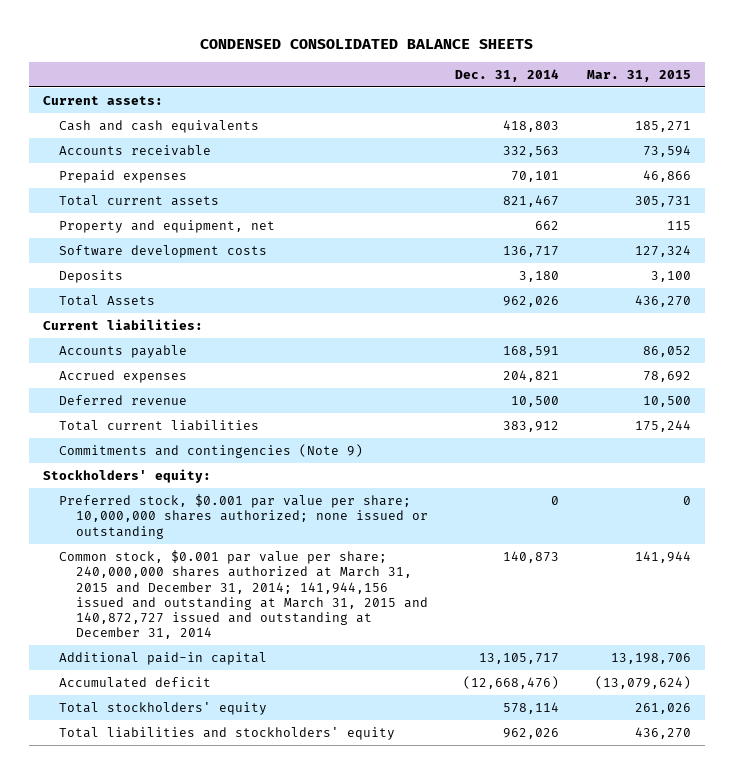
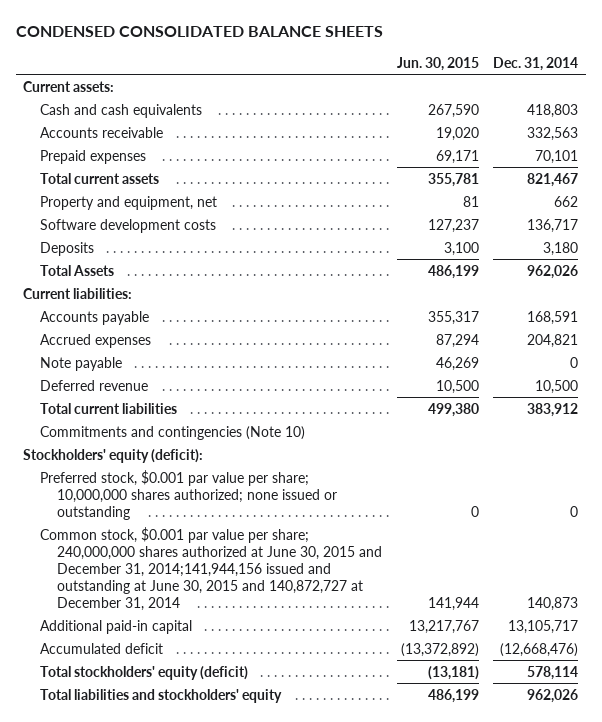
- | Dec. 31, 2014 | Mar. 31, 2015
+ | Jun. 30, 2015 | Dec. 31, 2014
+ Note payable | 46,269 | 0
- Commitments and contingencies (Note 9)
- Stockholders' equity:
+ Commitments and contingencies (Note 10)
+ Stockholders' equity (deficit):
- Common stock, $0.001 par value per share; 240,000,000 shares authorized at March 31, 2015 and December 31, 2014; 141,944,156 issued and outstanding at March 31, 2015 and 140,872,727 issued and outstanding at December 31, 2014 | 140,873 | 141,944
+ Common stock, $0.001 par value per share; 240,000,000 shares authorized at June 30, 2015 and December 31, 2014;141,944,156 issued and outstanding at June 30, 2015 and 140,872,727 at December 31, 2014 | 141,944 | 140,873
- Total stockholders' equity | 578,114 | 261,026
+ Total stockholders' equity (deficit) | (13,181) | 578,114

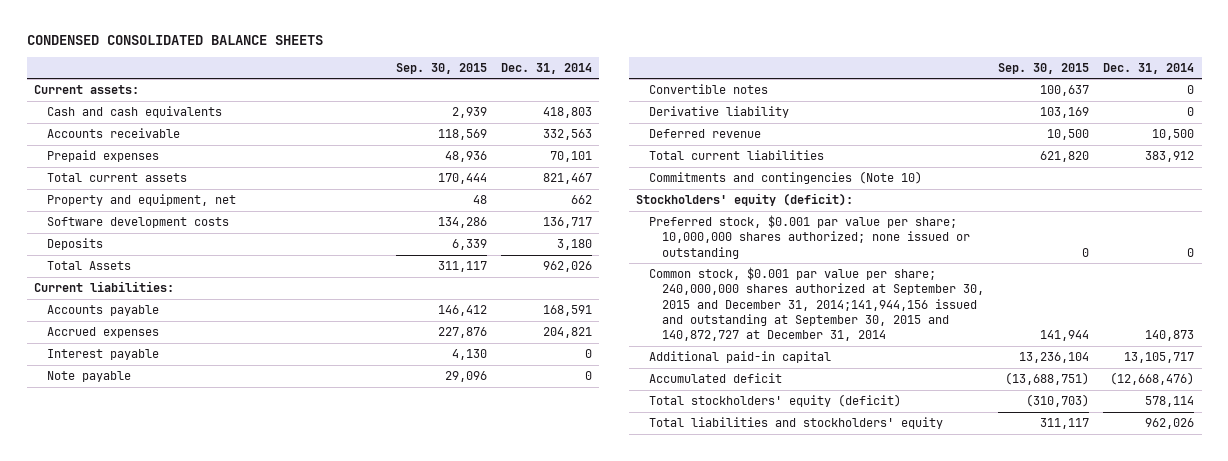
- | Jun. 30, 2015 | Dec. 31, 2014
+ | Sep. 30, 2015 | Dec. 31, 2014
+ Interest payable | 4,130 | 0
+ Convertible notes | 100,637 | 0
+ Derivative liability | 103,169 | 0
- Common stock, $0.001 par value per share; 240,000,000 shares authorized at June 30, 2015 and December 31, 2014;141,944,156 issued and outstanding at June 30, 2015 and 140,872,727 at December 31, 2014 | 141,944 | 140,873
+ Common stock, $0.001 par value per share; 240,000,000 shares authorized at September 30, 2015 and December 31, 2014;141,944,156 issued and outstanding at September 30, 2015 and 140,872,727 at December 31, 2014 | 141,944 | 140,873

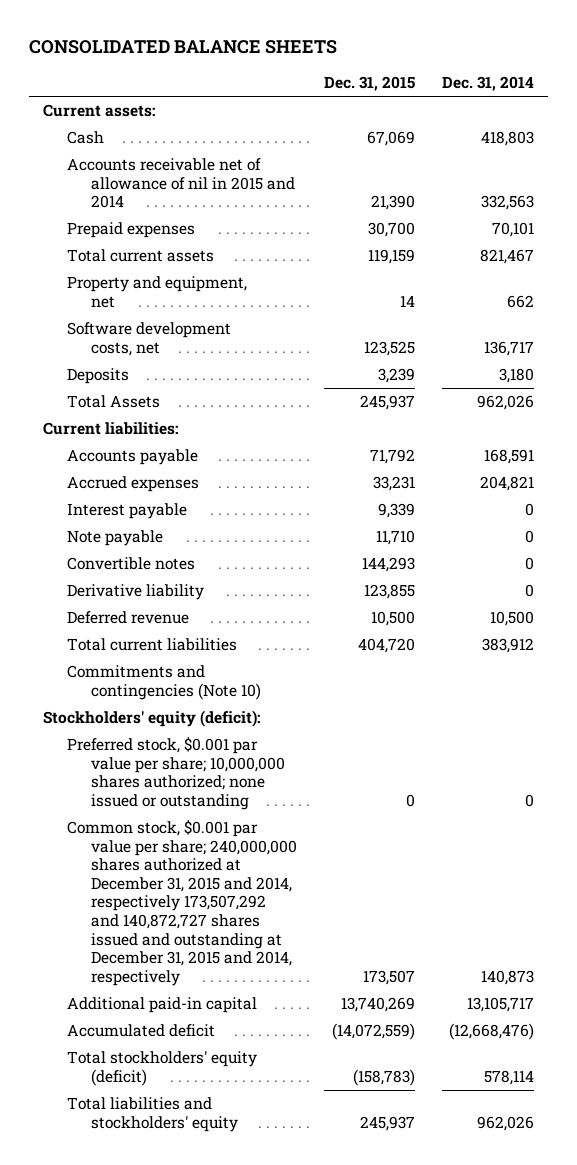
- CONDENSED CONSOLIDATED BALANCE SHEETS
+ CONSOLIDATED BALANCE SHEETS
- | Sep. 30, 2015 | Dec. 31, 2014
+ | Dec. 31, 2015 | Dec. 31, 2014
- Cash and cash equivalents | 2,939 | 418,803
- Accounts receivable | 118,569 | 332,563
+ Cash | 67,069 | 418,803
+ Accounts receivable net of allowance of nil in 2015 and 2014 | 21,390 | 332,563
- Software development costs | 134,286 | 136,717
+ Software development costs, net | 123,525 | 136,717
- Common stock, $0.001 par value per share; 240,000,000 shares authorized at September 30, 2015 and December 31, 2014;141,944,156 issued and outstanding at September 30, 2015 and 140,872,727 at December 31, 2014 | 141,944 | 140,873
+ Common stock, $0.001 par value per share; 240,000,000 shares authorized at December 31, 2015 and 2014, respectively 173,507,292 and 140,872,727 shares issued and outstanding at December 31, 2015 and 2014, respectively | 173,507 | 140,873

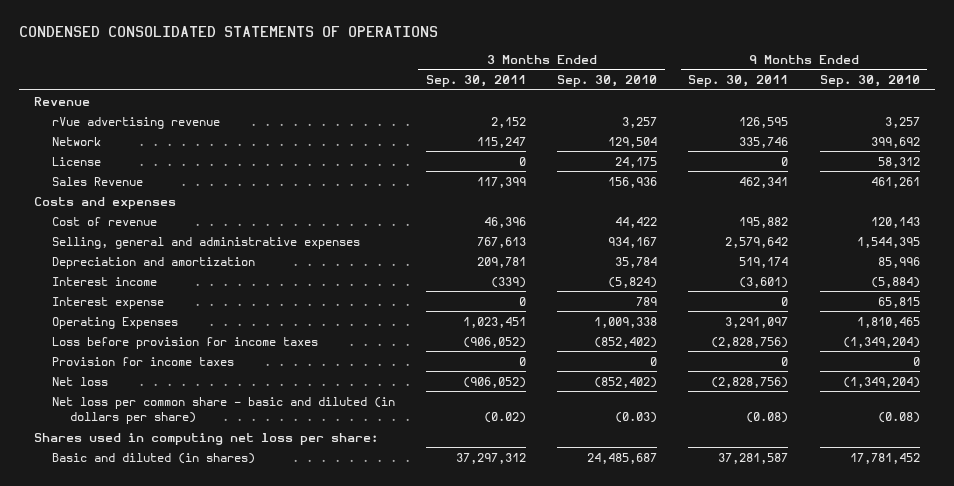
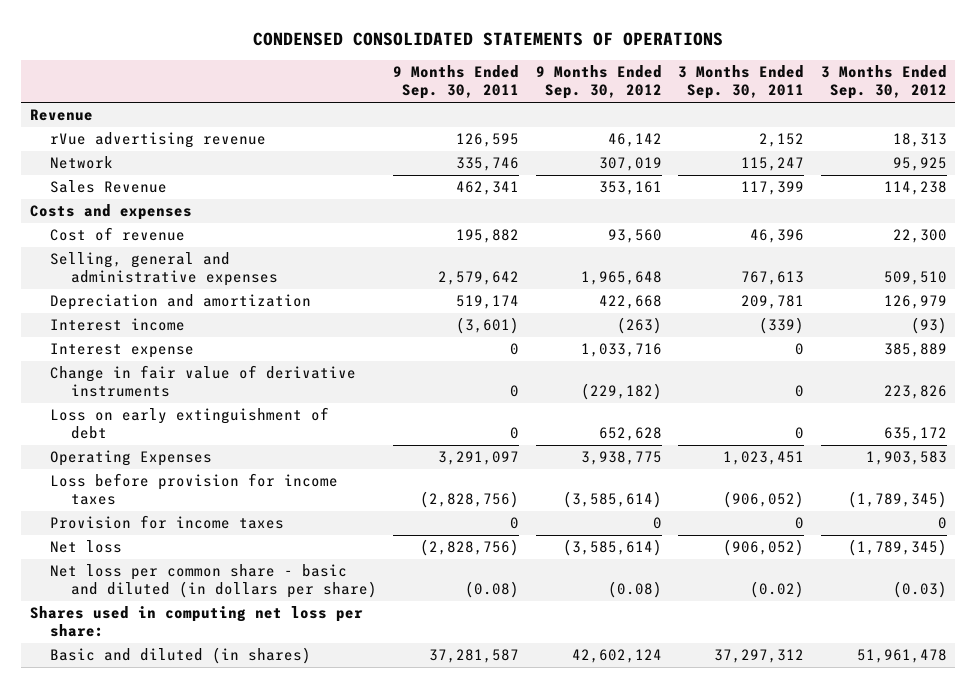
- | 3 Months Ended Sep. 30, 2011 | 3 Months Ended Sep. 30, 2010 | 9 Months Ended Sep. 30, 2011 | 9 Months Ended Sep. 30, 2010
+ | 9 Months Ended Sep. 30, 2011 | 9 Months Ended Sep. 30, 2012 | 3 Months Ended Sep. 30, 2011 | 3 Months Ended Sep. 30, 2012
- License | 0 | 24,175 | 0 | 58,312
+ Change in fair value of derivative instruments | 0 | (229,182) | 0 | 223,826
+ Loss on early extinguishment of debt | 0 | 652,628 | 0 | 635,172

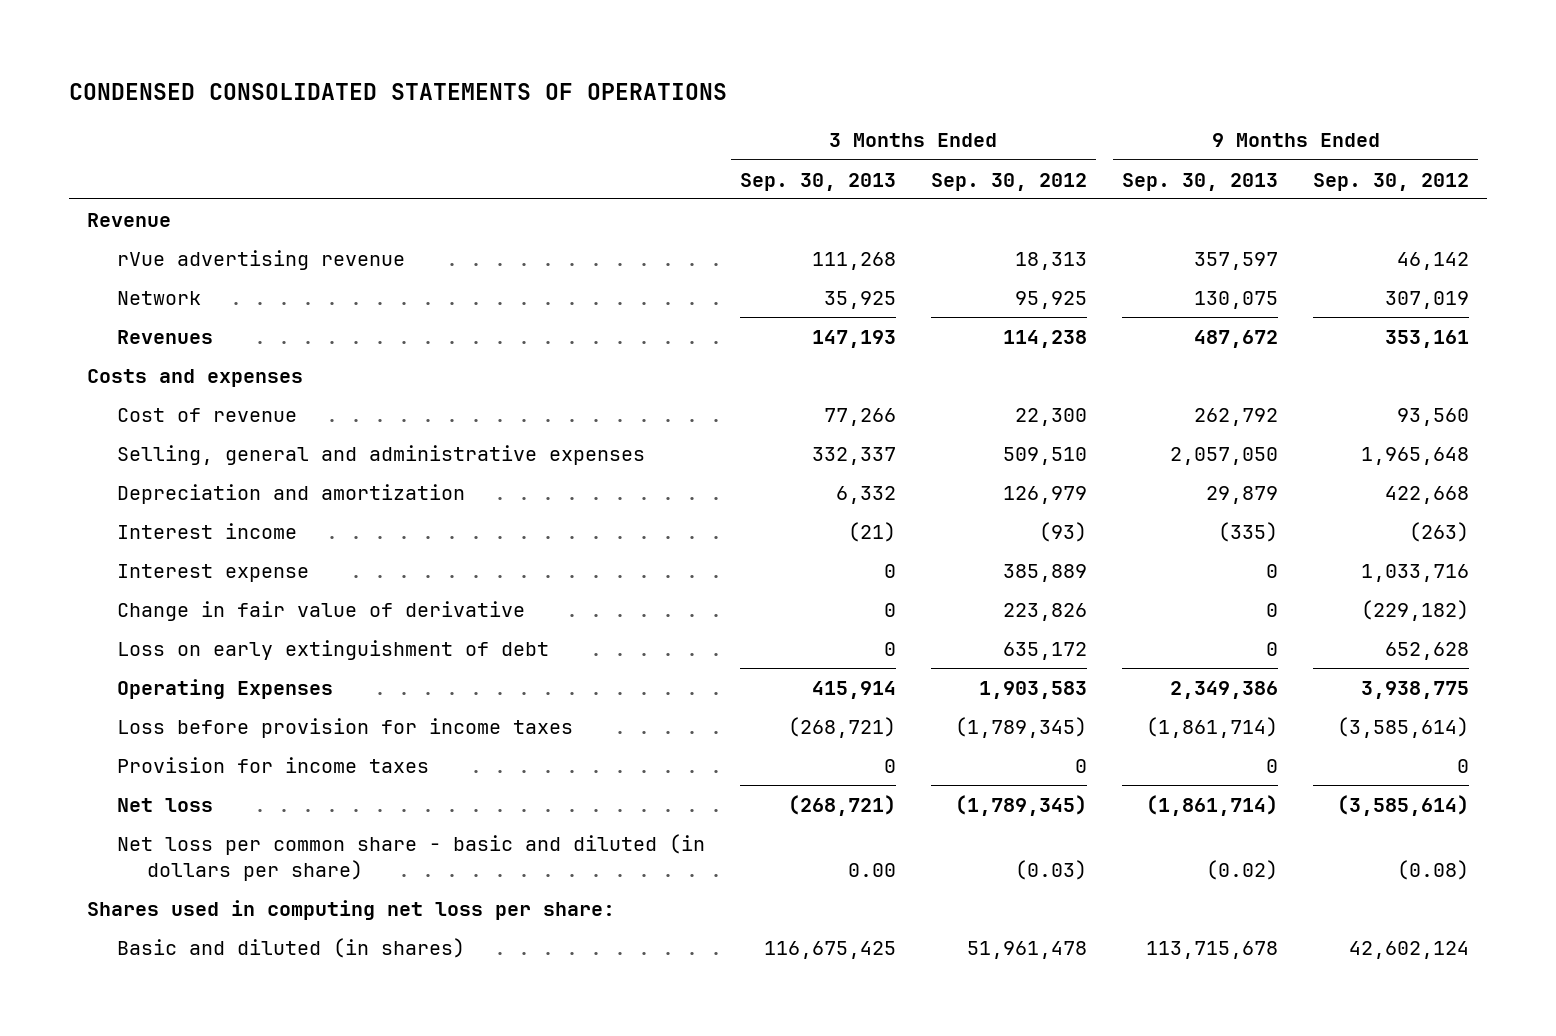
- | 9 Months Ended Sep. 30, 2011 | 9 Months Ended Sep. 30, 2012 | 3 Months Ended Sep. 30, 2011 | 3 Months Ended Sep. 30, 2012
+ | 3 Months Ended Sep. 30, 2013 | 3 Months Ended Sep. 30, 2012 | 9 Months Ended Sep. 30, 2013 | 9 Months Ended Sep. 30, 2012
- Sales Revenue | 462,341 | 353,161 | 117,399 | 114,238
+ Revenues | 147,193 | 114,238 | 487,672 | 353,161
- Change in fair value of derivative instruments | 0 | (229,182) | 0 | 223,826
+ Change in fair value of derivative | 0 | 223,826 | 0 | (229,182)

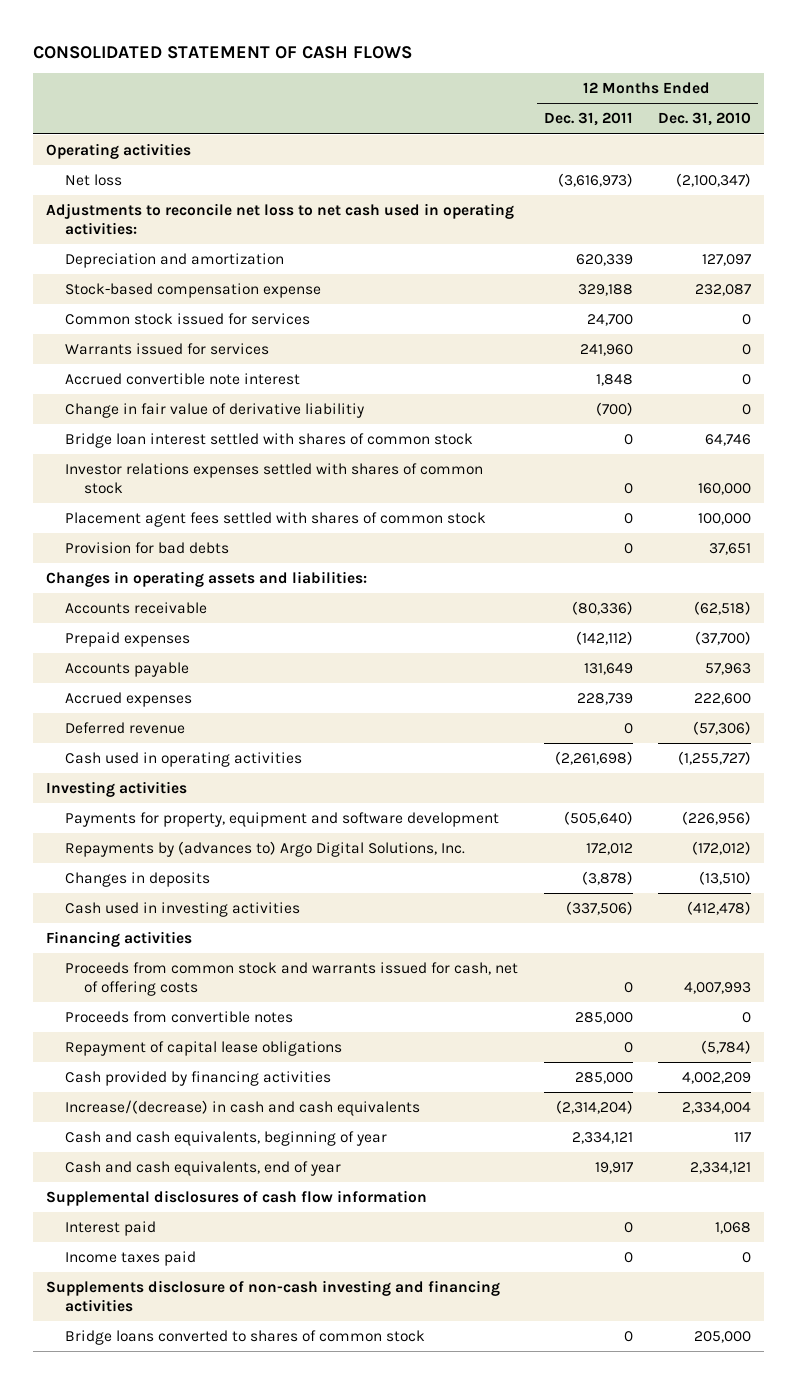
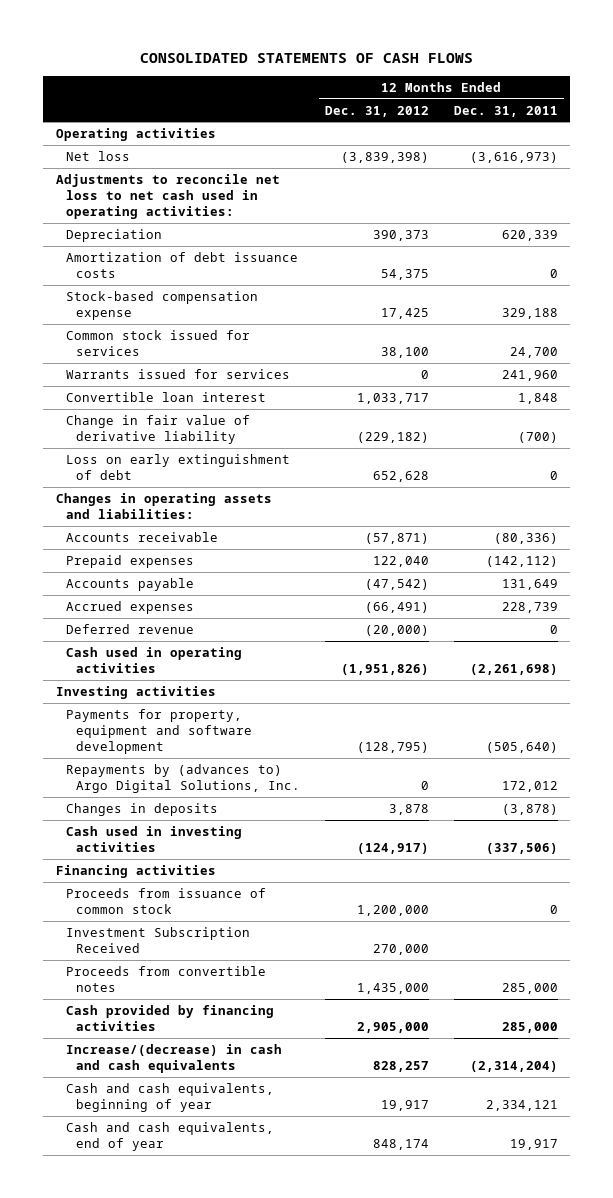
- CONSOLIDATED STATEMENT OF CASH FLOWS
+ CONSOLIDATED STATEMENTS OF CASH FLOWS
- | 12 Months Ended Dec. 31, 2011 | 12 Months Ended Dec. 31, 2010
+ | 12 Months Ended Dec. 31, 2012 | 12 Months Ended Dec. 31, 2011
- Depreciation and amortization | 620,339 | 127,097
+ Depreciation | 390,373 | 620,339
+ Amortization of debt issuance costs | 54,375 | 0
- Accrued convertible note interest | 1,848 | 0
- Change in fair value of derivative liabilitiy | (700) | 0
- Bridge loan interest settled with shares of common stock | 0 | 64,746
- Investor relations expenses settled with shares of common stock | 0 | 160,000
- Placement agent fees settled with shares of common stock | 0 | 100,000
- Provision for bad debts | 0 | 37,651
+ Convertible loan interest | 1,033,717 | 1,848
+ Change in fair value of derivative liability | (229,182) | (700)
+ Loss on early extinguishment of debt | 652,628 | 0
- Proceeds from common stock and warrants issued for cash, net of offering costs | 0 | 4,007,993
+ Proceeds from issuance of common stock | 1,200,000 | 0
+ Investment Subscription Received | 270,000 |
- Repayment of capital lease obligations | 0 | (5,784)
- Supplemental disclosures of cash flow information
- Interest paid | 0 | 1,068
- Income taxes paid | 0 | 0
- Supplements disclosure of non-cash investing and financing activities
- Bridge loans converted to shares of common stock | 0 | 205,000

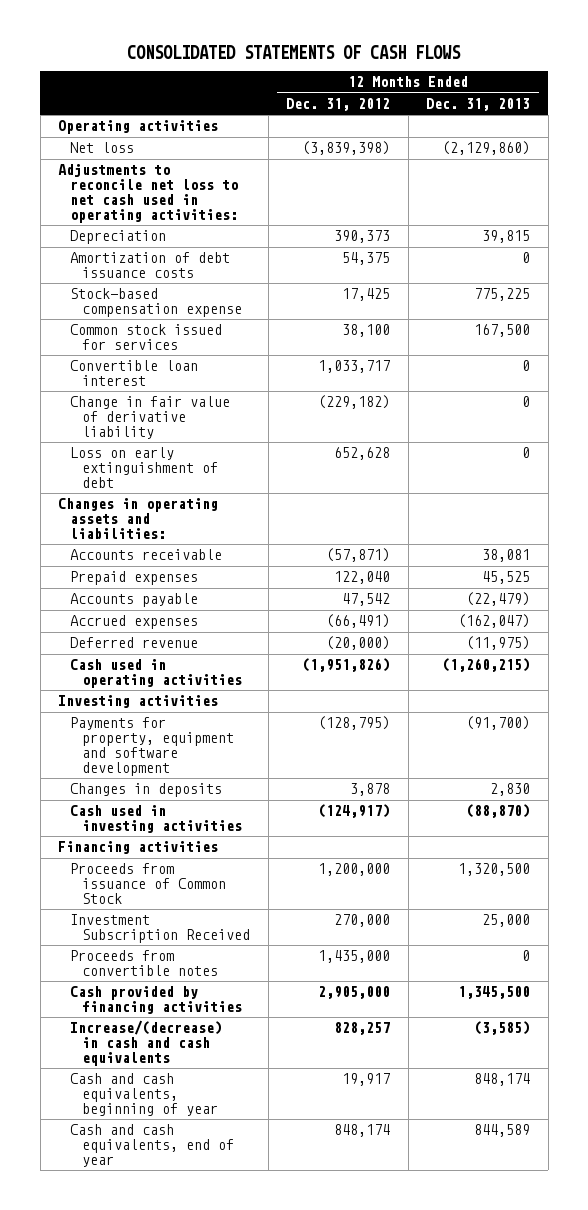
- | 12 Months Ended Dec. 31, 2012 | 12 Months Ended Dec. 31, 2011
+ | 12 Months Ended Dec. 31, 2012 | 12 Months Ended Dec. 31, 2013
- Warrants issued for services | 0 | 241,960
- Accounts payable | (47,542) | 131,649
+ Accounts payable | 47,542 | (22,479)
- Repayments by (advances to) Argo Digital Solutions, Inc. | 0 | 172,012
- Proceeds from issuance of common stock | 1,200,000 | 0
+ Proceeds from issuance of Common Stock | 1,200,000 | 1,320,500

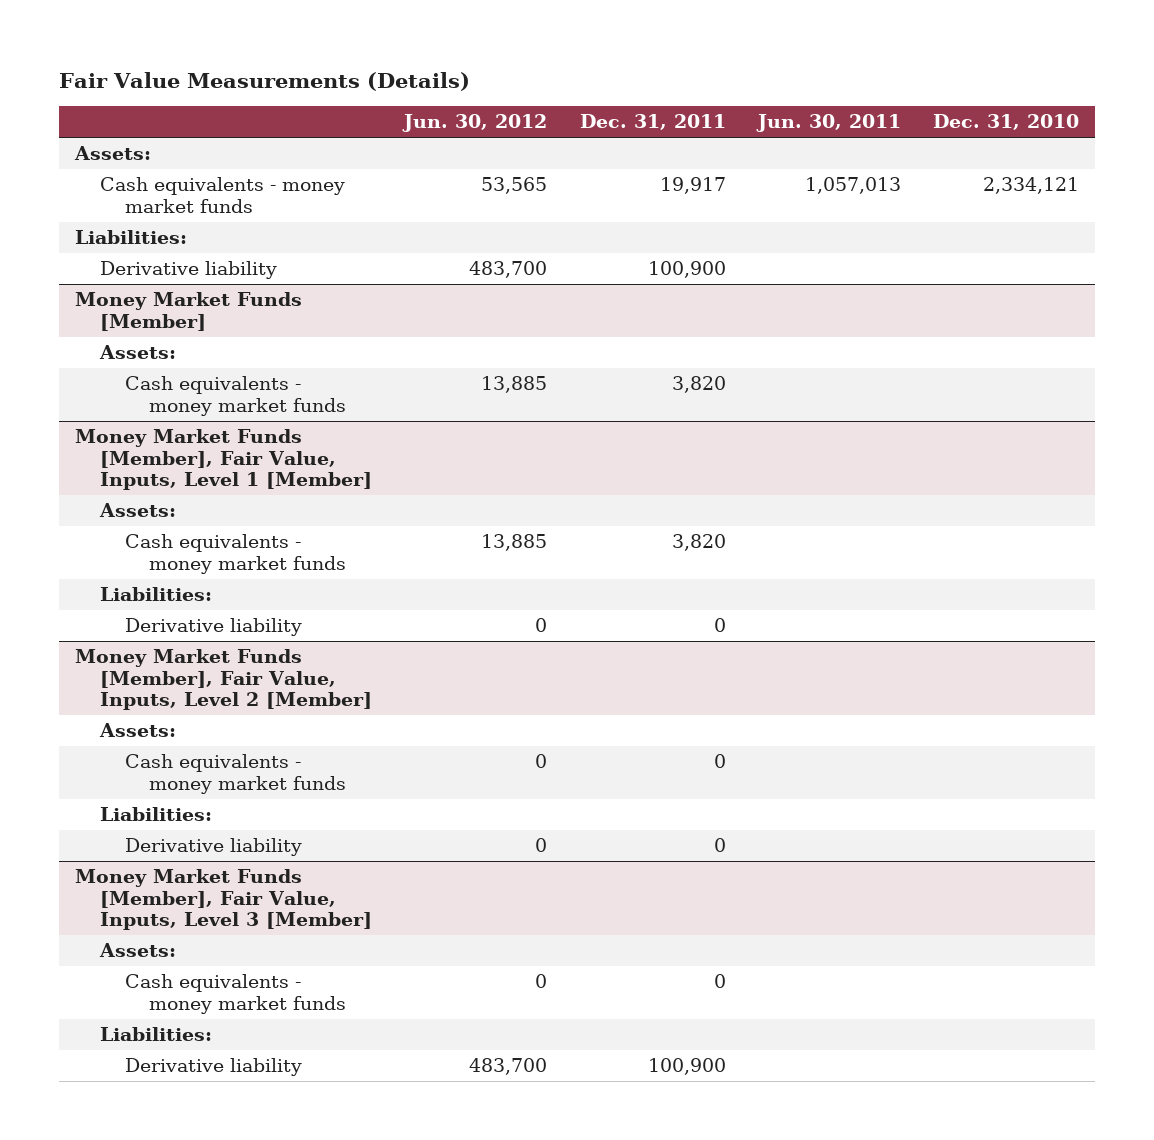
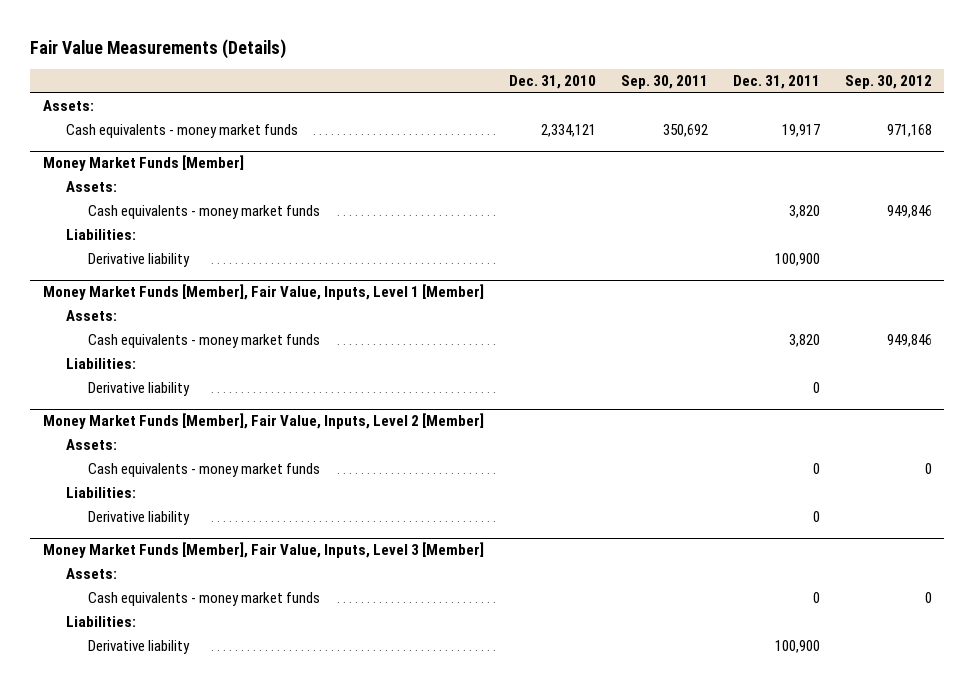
- | Jun. 30, 2012 | Dec. 31, 2011 | Jun. 30, 2011 | Dec. 31, 2010
+ | Dec. 31, 2010 | Sep. 30, 2011 | Dec. 31, 2011 | Sep. 30, 2012
- Liabilities:
- Derivative liability | 483,700 | 100,900 | |
@ Money Market Funds [Member]
+ Liabilities:
+ Derivative liability | | | 100,900 |

